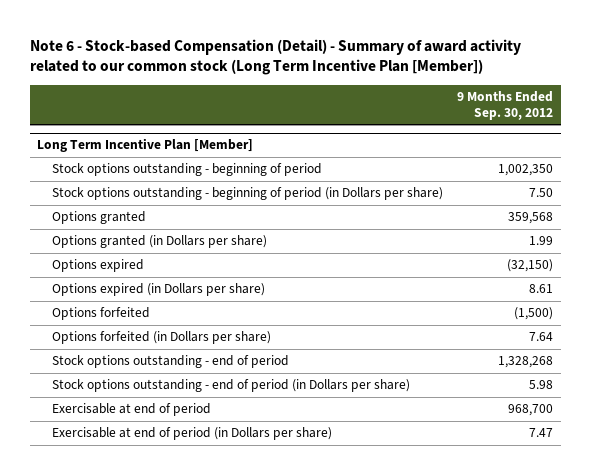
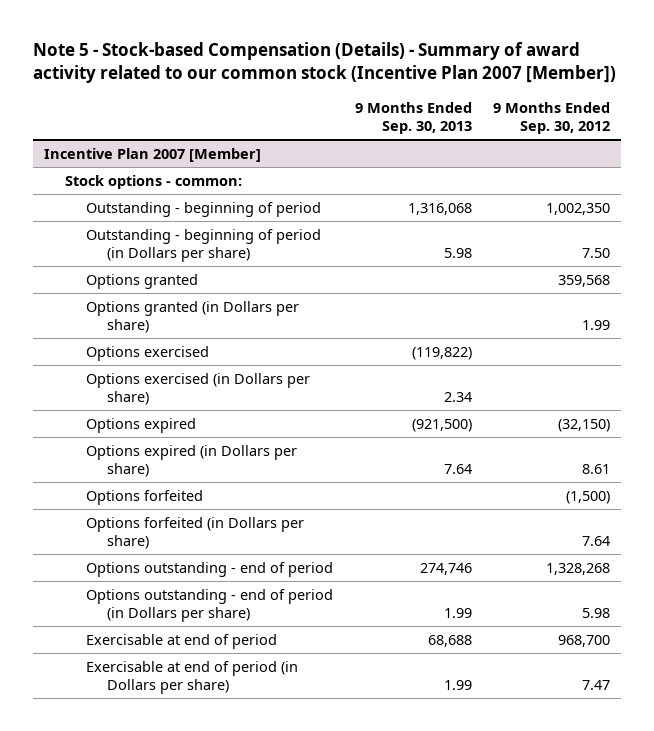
- Note 6 - Stock-based Compensation (Detail) - Summary of award activity related to our common stock (Long Term Incentive Plan [Member])
+ Note 5 - Stock-based Compensation (Details) - Summary of award activity related to our common stock (Incentive Plan 2007 [Member])
- | 9 Months Ended Sep. 30, 2012
+ | 9 Months Ended Sep. 30, 2013 | 9 Months Ended Sep. 30, 2012
- Long Term Incentive Plan [Member]
- Stock options outstanding - beginning of period | 1,002,350
- Stock options outstanding - beginning of period (in Dollars per share) | 7.50
+ Incentive Plan 2007 [Member]
+ Stock options - common:
+ Outstanding - beginning of period | 1,316,068 | 1,002,350
+ Outstanding - beginning of period (in Dollars per share) | 5.98 | 7.50
+ Options exercised | (119,822) |
+ Options exercised (in Dollars per share) | 2.34 |
- Stock options outstanding - end of period | 1,328,268
- Stock options outstanding - end of period (in Dollars per share) | 5.98
+ Options outstanding - end of period | 274,746 | 1,328,268
+ Options outstanding - end of period (in Dollars per share) | 1.99 | 5.98

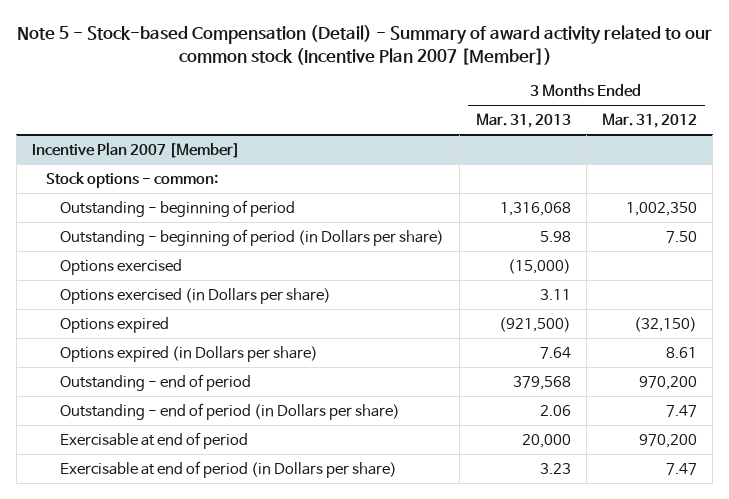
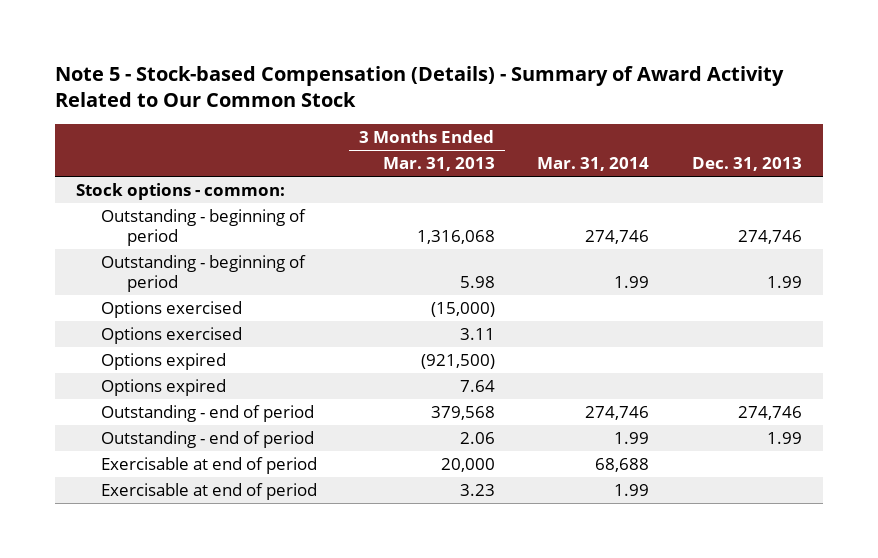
- Note 5 - Stock-based Compensation (Detail) - Summary of award activity related to our common stock (Incentive Plan 2007 [Member])
+ Note 5 - Stock-based Compensation (Details) - Summary of Award Activity Related to Our Common Stock
- | 3 Months Ended Mar. 31, 2013 | 3 Months Ended Mar. 31, 2012
+ | 3 Months Ended Mar. 31, 2013 | Mar. 31, 2014 | Dec. 31, 2013
- Incentive Plan 2007 [Member]
- Outstanding - beginning of period (in Dollars per share) | 5.98 | 7.50
+ Outstanding - beginning of period | 5.98 | 1.99 | 1.99
- Options exercised (in Dollars per share) | 3.11 |
+ Options exercised | 3.11 | |
- Options expired (in Dollars per share) | 7.64 | 8.61
+ Options expired | 7.64 | |
- Outstanding - end of period (in Dollars per share) | 2.06 | 7.47
+ Outstanding - end of period | 2.06 | 1.99 | 1.99
- Exercisable at end of period (in Dollars per share) | 3.23 | 7.47
+ Exercisable at end of period | 3.23 | 1.99 |

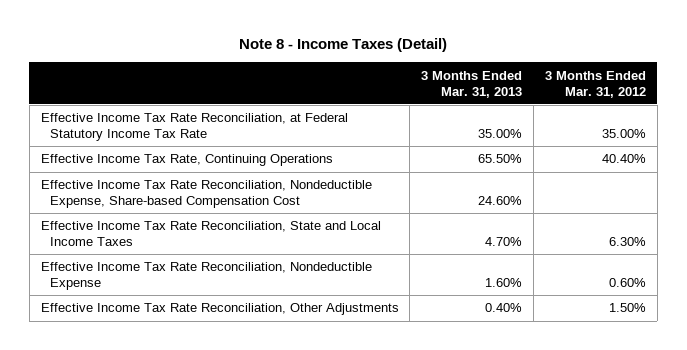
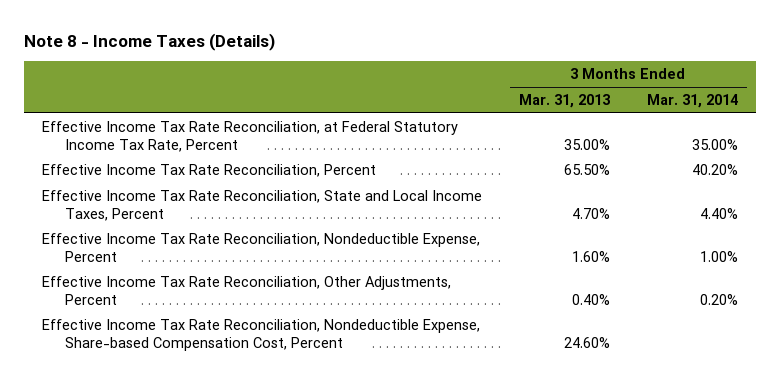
- Note 8 - Income Taxes (Detail)
+ Note 8 - Income Taxes (Details)
- | 3 Months Ended Mar. 31, 2013 | 3 Months Ended Mar. 31, 2012
+ | 3 Months Ended Mar. 31, 2013 | 3 Months Ended Mar. 31, 2014
- Effective Income Tax Rate Reconciliation, at Federal Statutory Income Tax Rate | 35.00% | 35.00%
- Effective Income Tax Rate, Continuing Operations | 65.50% | 40.40%
- Effective Income Tax Rate Reconciliation, Nondeductible Expense, Share-based Compensation Cost | 24.60% |
- Effective Income Tax Rate Reconciliation, State and Local Income Taxes | 4.70% | 6.30%
- Effective Income Tax Rate Reconciliation, Nondeductible Expense | 1.60% | 0.60%
- Effective Income Tax Rate Reconciliation, Other Adjustments | 0.40% | 1.50%
+ Effective Income Tax Rate Reconciliation, at Federal Statutory Income Tax Rate, Percent | 35.00% | 35.00%
+ Effective Income Tax Rate Reconciliation, Percent | 65.50% | 40.20%
+ Effective Income Tax Rate Reconciliation, State and Local Income Taxes, Percent | 4.70% | 4.40%
+ Effective Income Tax Rate Reconciliation, Nondeductible Expense, Percent | 1.60% | 1.00%
+ Effective Income Tax Rate Reconciliation, Other Adjustments, Percent | 0.40% | 0.20%
+ Effective Income Tax Rate Reconciliation, Nondeductible Expense, Share-based Compensation Cost, Percent | 24.60% |

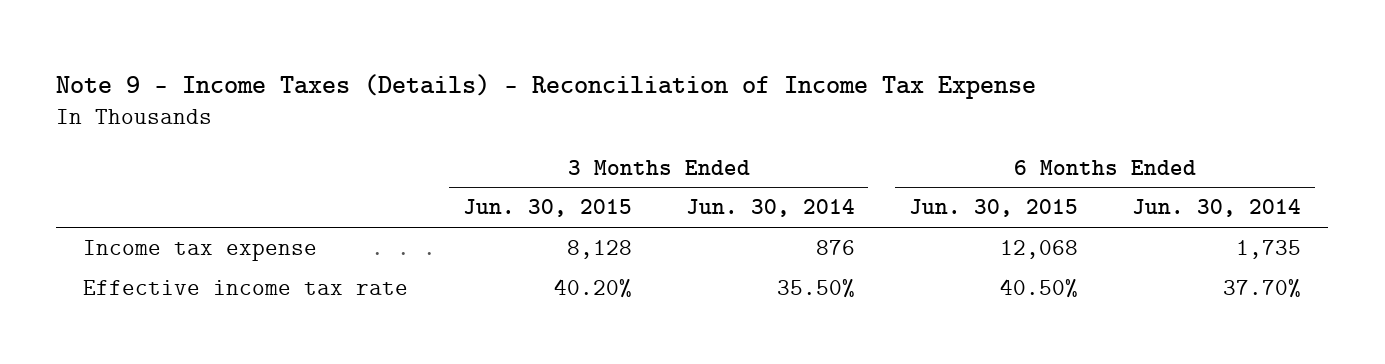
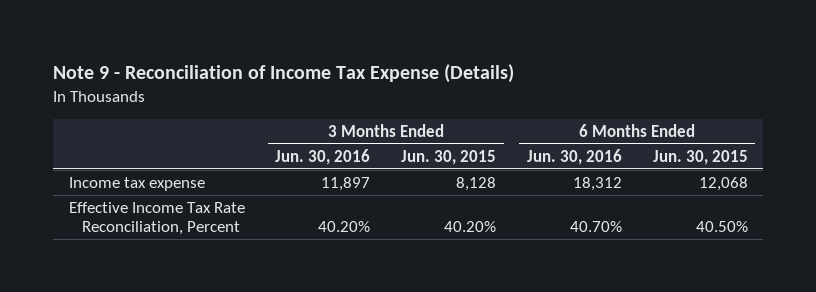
- Note 9 - Income Taxes (Details) - Reconciliation of Income Tax Expense
+ Note 9 - Reconciliation of Income Tax Expense (Details)
- | 3 Months Ended Jun. 30, 2015 | 3 Months Ended Jun. 30, 2014 | 6 Months Ended Jun. 30, 2015 | 6 Months Ended Jun. 30, 2014
+ | 3 Months Ended Jun. 30, 2016 | 3 Months Ended Jun. 30, 2015 | 6 Months Ended Jun. 30, 2016 | 6 Months Ended Jun. 30, 2015
- Effective income tax rate | 40.20% | 35.50% | 40.50% | 37.70%
+ Effective Income Tax Rate Reconciliation, Percent | 40.20% | 40.20% | 40.70% | 40.50%

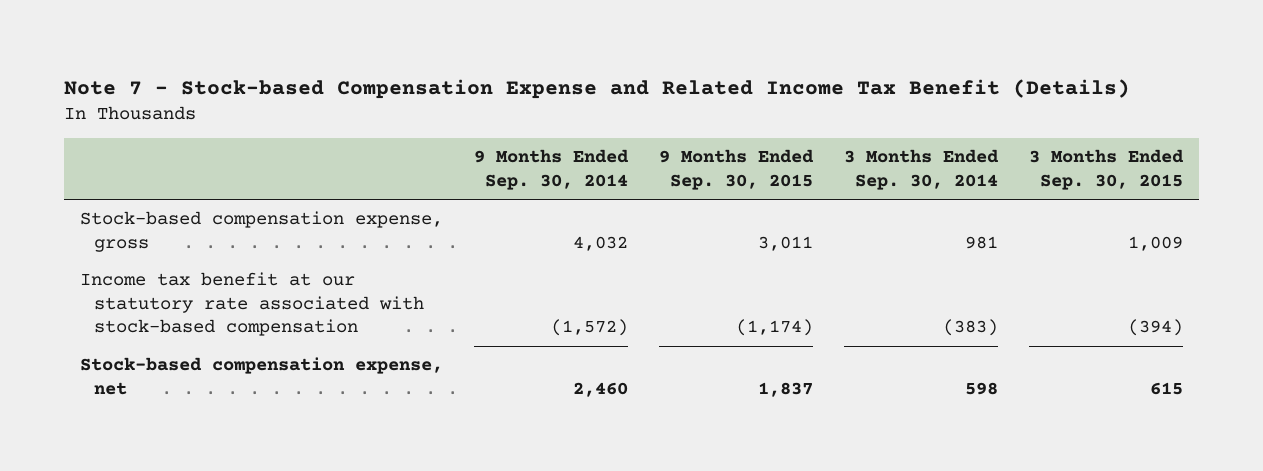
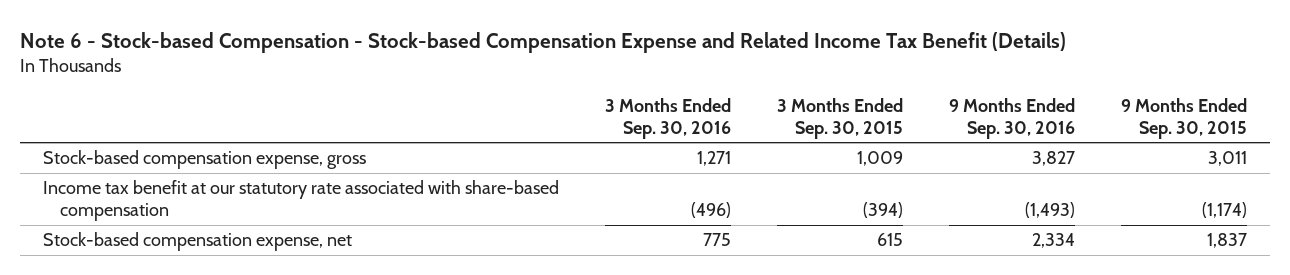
- Note 7 - Stock-based Compensation Expense and Related Income Tax Benefit (Details)
+ Note 6 - Stock-based Compensation - Stock-based Compensation Expense and Related Income Tax Benefit (Details)
- | 9 Months Ended Sep. 30, 2014 | 9 Months Ended Sep. 30, 2015 | 3 Months Ended Sep. 30, 2014 | 3 Months Ended Sep. 30, 2015
+ | 3 Months Ended Sep. 30, 2016 | 3 Months Ended Sep. 30, 2015 | 9 Months Ended Sep. 30, 2016 | 9 Months Ended Sep. 30, 2015
- Income tax benefit at our statutory rate associated with stock-based compensation | (1,572) | (1,174) | (383) | (394)
+ Income tax benefit at our statutory rate associated with share-based compensation | (496) | (394) | (1,493) | (1,174)

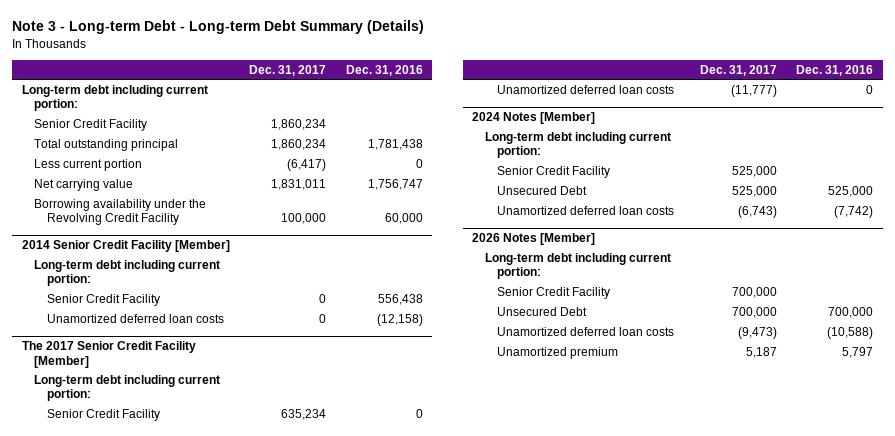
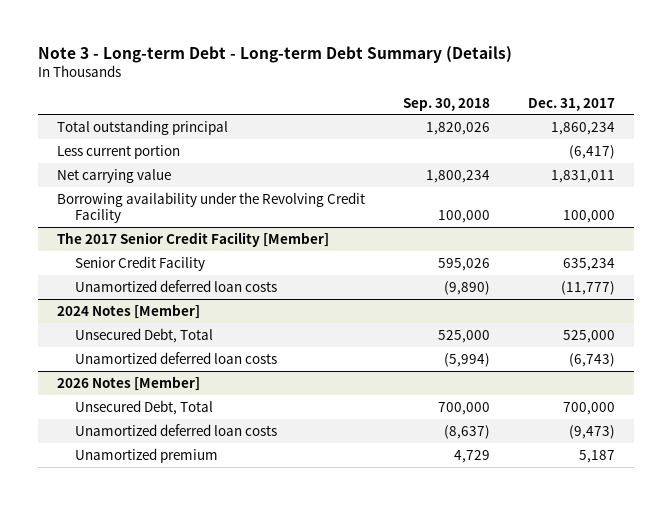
- | Dec. 31, 2017 | Dec. 31, 2016
+ | Sep. 30, 2018 | Dec. 31, 2017
- Long-term debt including current portion:
- Senior Credit Facility | 1,860,234 |
- 2014 Senior Credit Facility [Member]
- Long-term debt including current portion:
- Senior Credit Facility | 0 | 556,438
- Unamortized deferred loan costs | 0 | (12,158)
@ The 2017 Senior Credit Facility [Member]
- Long-term debt including current portion:
@ 2024 Notes [Member]
- Long-term debt including current portion:
- Senior Credit Facility | 525,000 |
- Unsecured Debt | 525,000 | 525,000
+ Unsecured Debt, Total | 525,000 | 525,000
@ 2026 Notes [Member]
- Long-term debt including current portion:
- Senior Credit Facility | 700,000 |
- Unsecured Debt | 700,000 | 700,000
+ Unsecured Debt, Total | 700,000 | 700,000

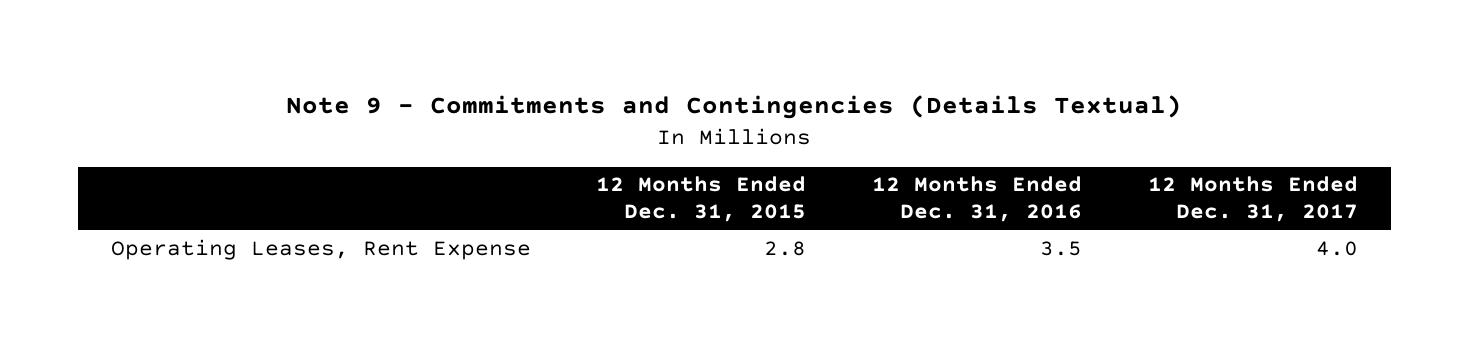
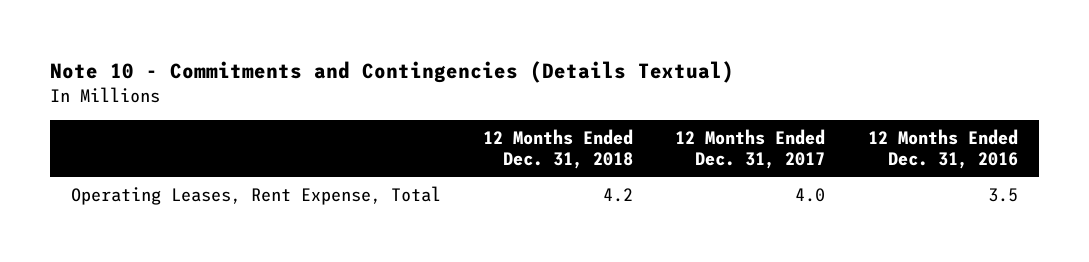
- Note 9 - Commitments and Contingencies (Details Textual)
+ Note 10 - Commitments and Contingencies (Details Textual)
- | 12 Months Ended Dec. 31, 2015 | 12 Months Ended Dec. 31, 2016 | 12 Months Ended Dec. 31, 2017
+ | 12 Months Ended Dec. 31, 2018 | 12 Months Ended Dec. 31, 2017 | 12 Months Ended Dec. 31, 2016
- Operating Leases, Rent Expense | 2.8 | 3.5 | 4.0
+ Operating Leases, Rent Expense, Total | 4.2 | 4.0 | 3.5

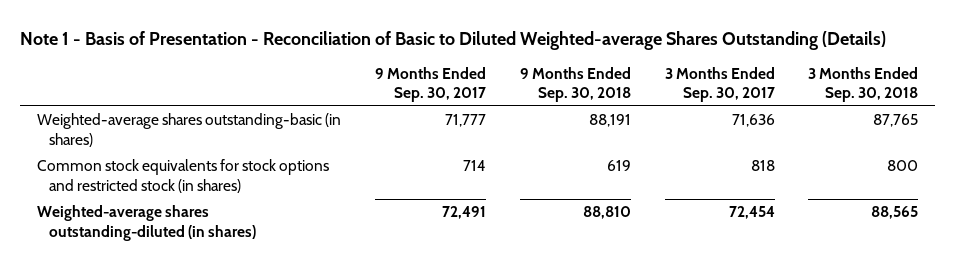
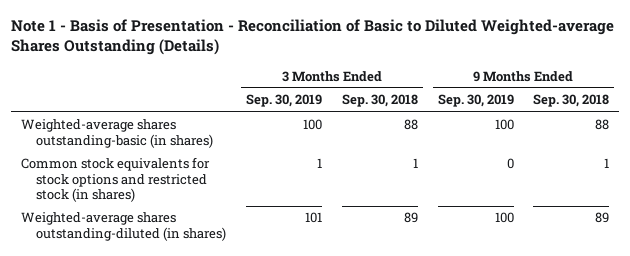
- | 9 Months Ended Sep. 30, 2017 | 9 Months Ended Sep. 30, 2018 | 3 Months Ended Sep. 30, 2017 | 3 Months Ended Sep. 30, 2018
+ | 3 Months Ended Sep. 30, 2019 | 3 Months Ended Sep. 30, 2018 | 9 Months Ended Sep. 30, 2019 | 9 Months Ended Sep. 30, 2018
- Weighted-average shares outstanding-basic (in shares) | 71,777 | 88,191 | 71,636 | 87,765
- Common stock equivalents for stock options and restricted stock (in shares) | 714 | 619 | 818 | 800
- Weighted-average shares outstanding-diluted (in shares) | 72,491 | 88,810 | 72,454 | 88,565
+ Weighted-average shares outstanding-basic (in shares) | 100 | 88 | 100 | 88
+ Common stock equivalents for stock options and restricted stock (in shares) | 1 | 1 | 0 | 1
+ Weighted-average shares outstanding-diluted (in shares) | 101 | 89 | 100 | 89

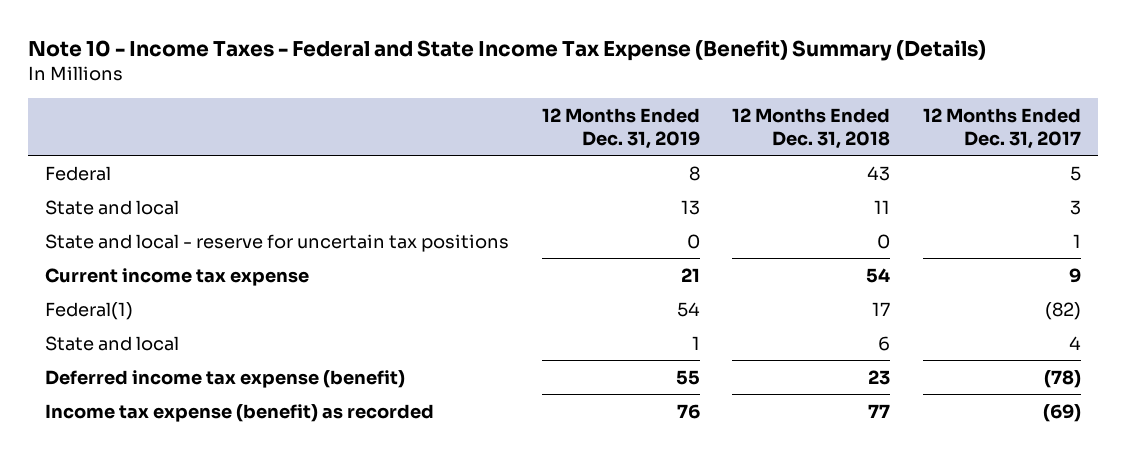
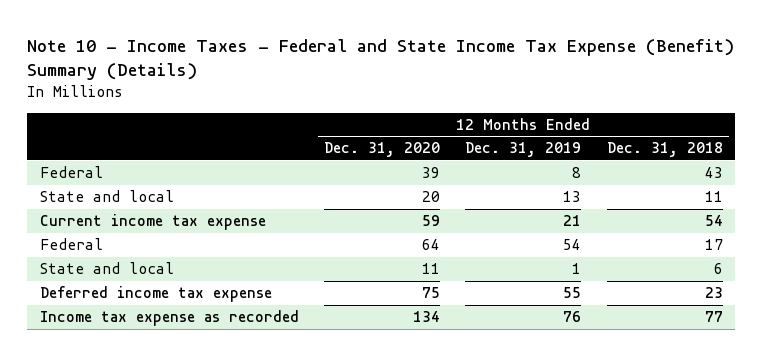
- | 12 Months Ended Dec. 31, 2019 | 12 Months Ended Dec. 31, 2018 | 12 Months Ended Dec. 31, 2017
+ | 12 Months Ended Dec. 31, 2020 | 12 Months Ended Dec. 31, 2019 | 12 Months Ended Dec. 31, 2018
- State and local - reserve for uncertain tax positions | 0 | 0 | 1
- Federal(1) | 54 | 17 | (82)
+ Federal | 64 | 54 | 17
- Deferred income tax expense (benefit) | 55 | 23 | (78)
- Income tax expense (benefit) as recorded | 76 | 77 | (69)
+ Deferred income tax expense | 75 | 55 | 23
+ Income tax expense as recorded | 134 | 76 | 77

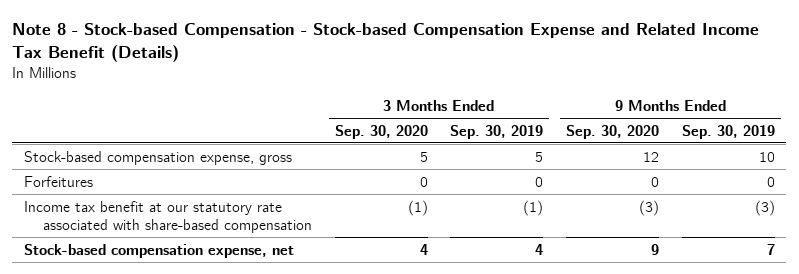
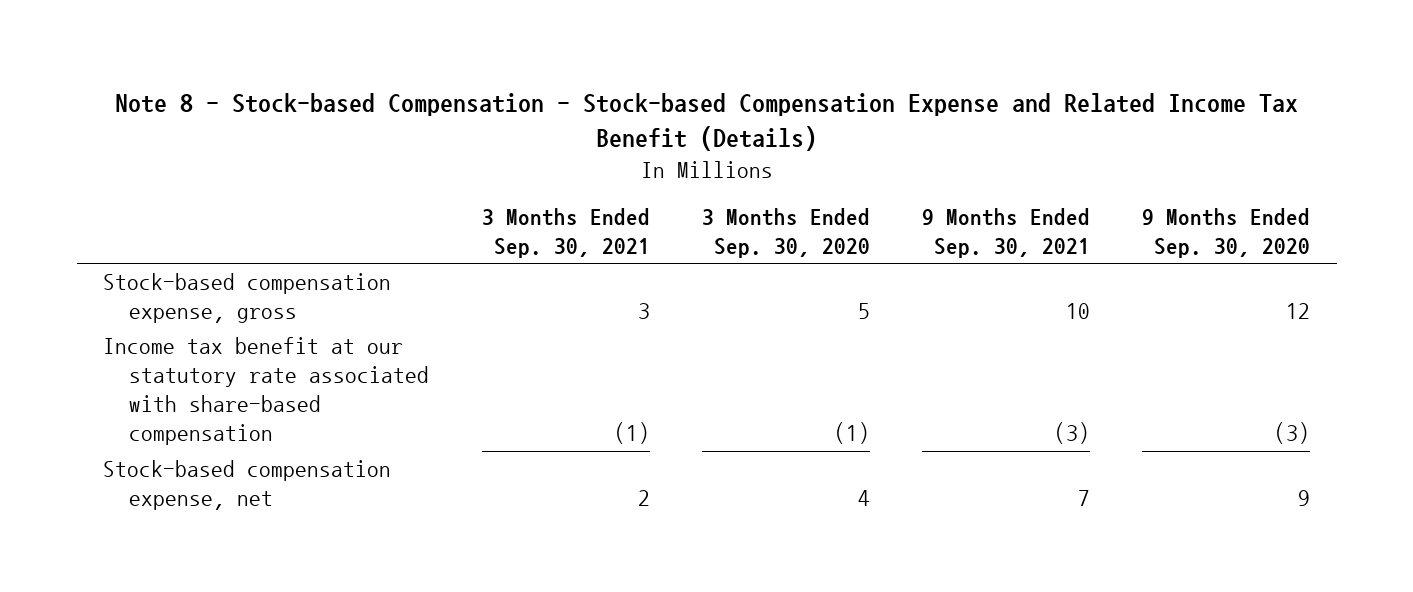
- | 3 Months Ended Sep. 30, 2020 | 3 Months Ended Sep. 30, 2019 | 9 Months Ended Sep. 30, 2020 | 9 Months Ended Sep. 30, 2019
+ | 3 Months Ended Sep. 30, 2021 | 3 Months Ended Sep. 30, 2020 | 9 Months Ended Sep. 30, 2021 | 9 Months Ended Sep. 30, 2020
- Forfeitures | 0 | 0 | 0 | 0

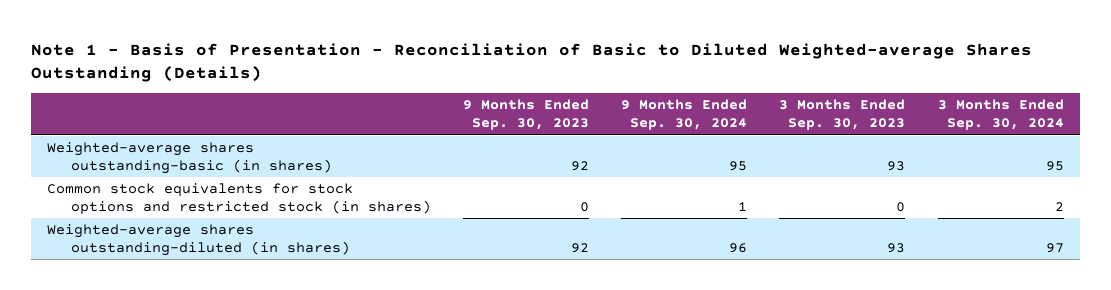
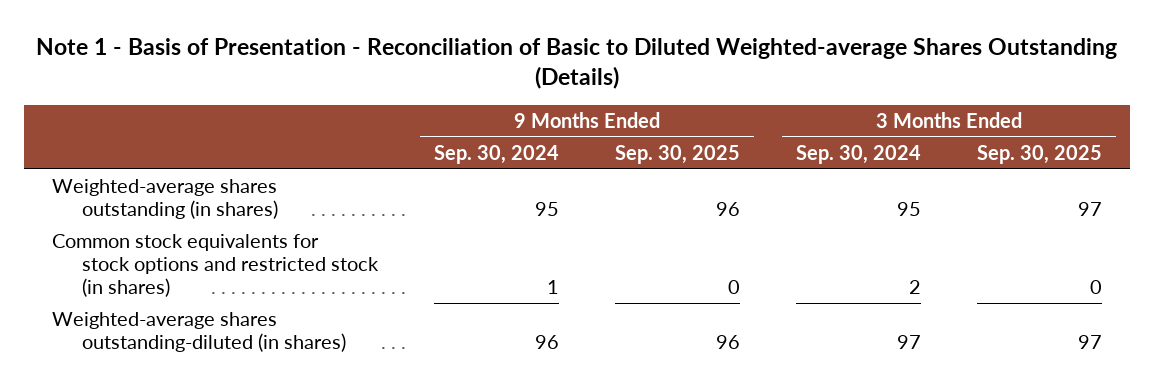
- | 9 Months Ended Sep. 30, 2023 | 9 Months Ended Sep. 30, 2024 | 3 Months Ended Sep. 30, 2023 | 3 Months Ended Sep. 30, 2024
+ | 9 Months Ended Sep. 30, 2024 | 9 Months Ended Sep. 30, 2025 | 3 Months Ended Sep. 30, 2024 | 3 Months Ended Sep. 30, 2025
- Weighted-average shares outstanding-basic (in shares) | 92 | 95 | 93 | 95
+ Weighted-average shares outstanding (in shares) | 95 | 96 | 95 | 97

